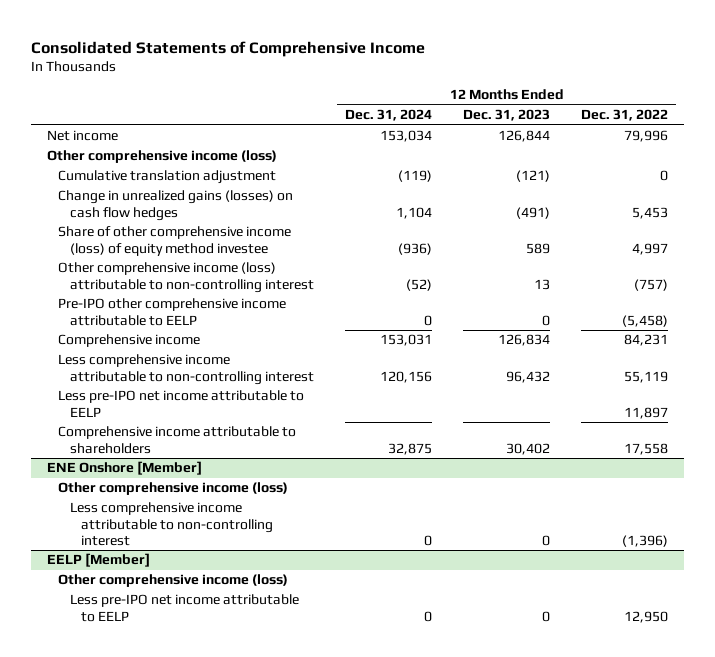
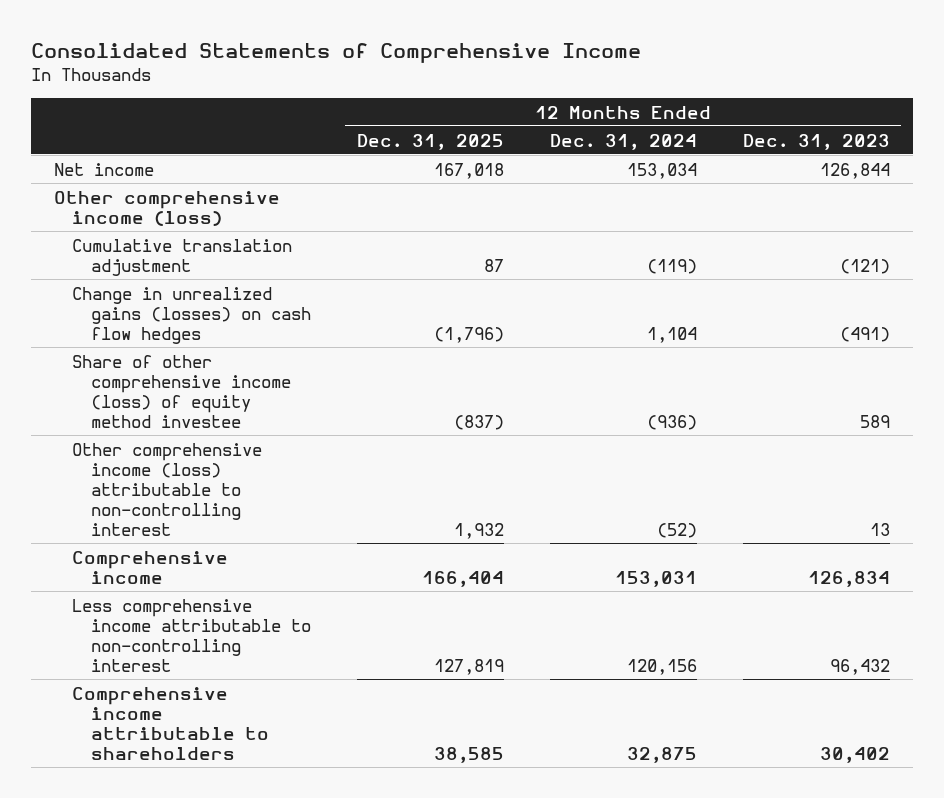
- | 12 Months Ended Dec. 31, 2024 | 12 Months Ended Dec. 31, 2023 | 12 Months Ended Dec. 31, 2022
+ | 12 Months Ended Dec. 31, 2025 | 12 Months Ended Dec. 31, 2024 | 12 Months Ended Dec. 31, 2023
- Pre-IPO other comprehensive income attributable to EELP | 0 | 0 | (5,458)
- Less pre-IPO net income attributable to EELP | | | 11,897
- ENE Onshore [Member]
- Other comprehensive income (loss)
- Less comprehensive income attributable to non-controlling interest | 0 | 0 | (1,396)
- EELP [Member]
- Other comprehensive income (loss)
- Less pre-IPO net income attributable to EELP | 0 | 0 | 12,950

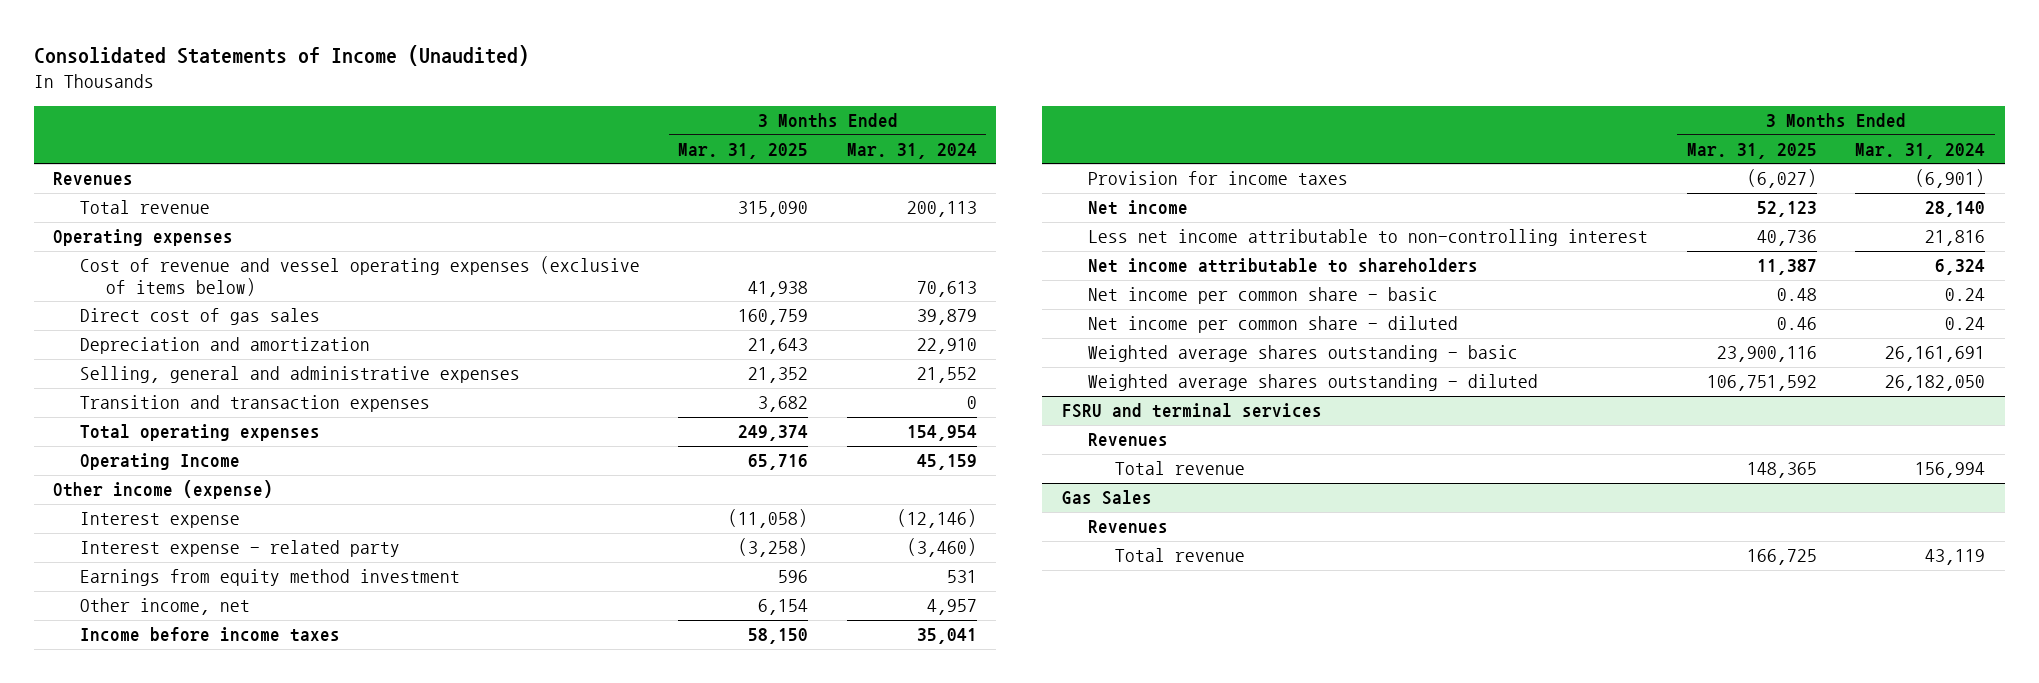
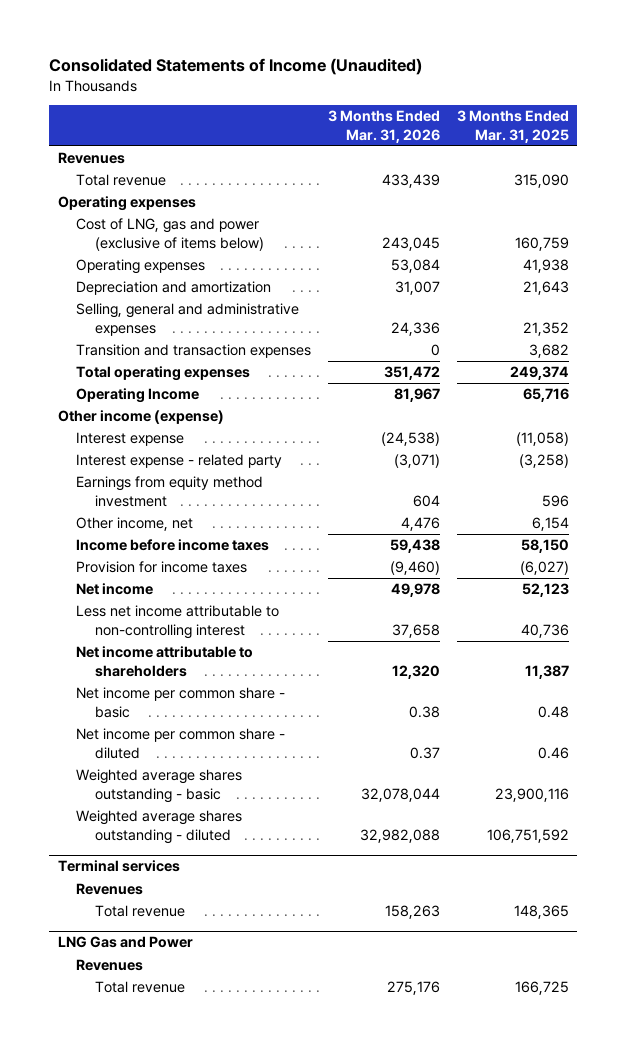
- | 3 Months Ended Mar. 31, 2025 | 3 Months Ended Mar. 31, 2024
+ | 3 Months Ended Mar. 31, 2026 | 3 Months Ended Mar. 31, 2025
- Cost of revenue and vessel operating expenses (exclusive of items below) | 41,938 | 70,613
- Direct cost of gas sales | 160,759 | 39,879
+ Cost of LNG, gas and power (exclusive of items below) | 243,045 | 160,759
+ Operating expenses | 53,084 | 41,938
- FSRU and terminal services
+ Terminal services
- Gas Sales
+ LNG Gas and Power

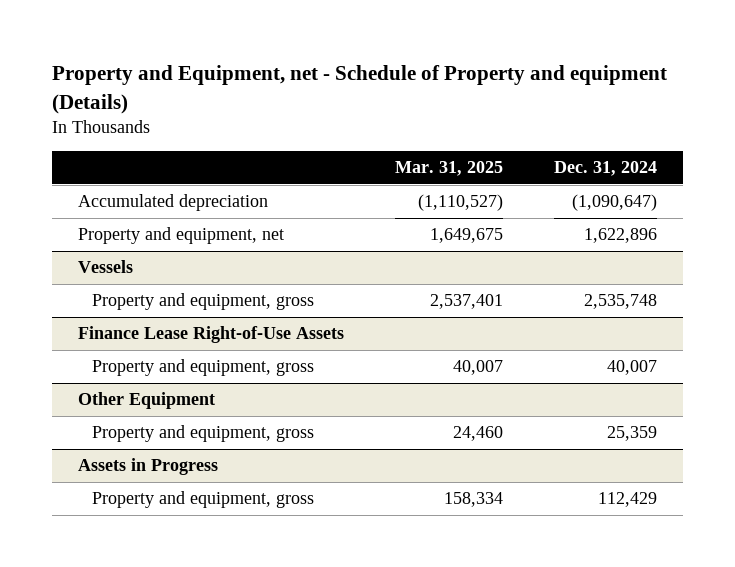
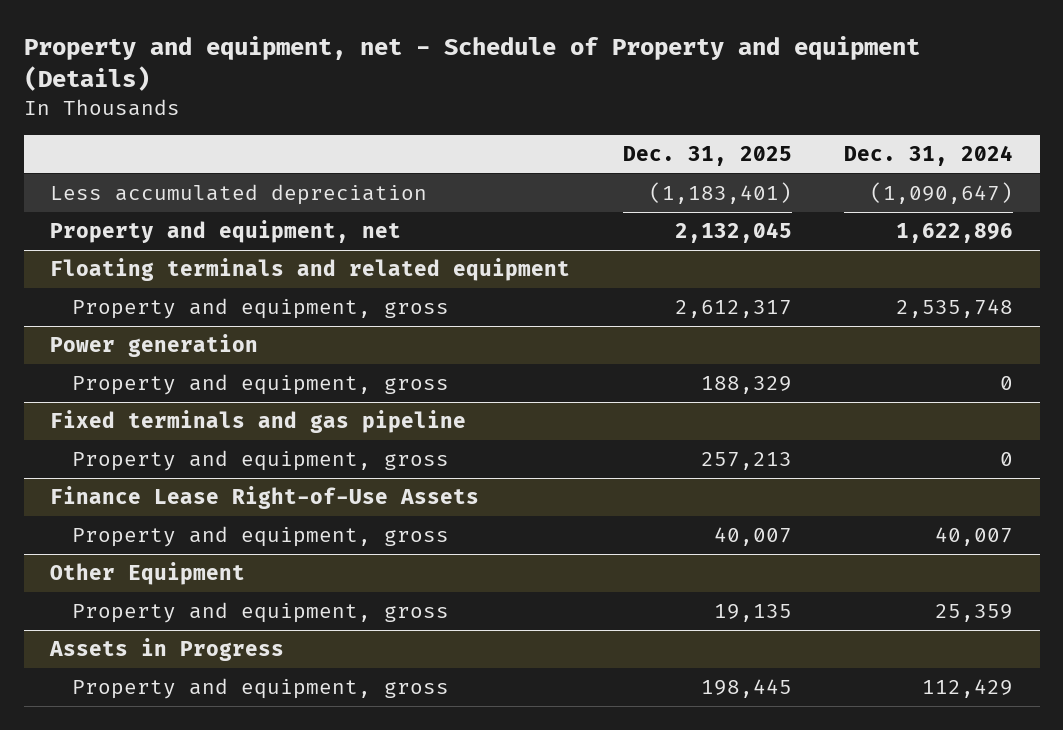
- Property and Equipment, net - Schedule of Property and equipment (Details)
+ Property and equipment, net - Schedule of Property and equipment (Details)
- | Mar. 31, 2025 | Dec. 31, 2024
+ | Dec. 31, 2025 | Dec. 31, 2024
- Accumulated depreciation | (1,110,527) | (1,090,647)
+ Less accumulated depreciation | (1,183,401) | (1,090,647)
- Vessels
+ Floating terminals and related equipment
+ Power generation
+ Property and equipment, gross | 188,329 | 0
+ Fixed terminals and gas pipeline
+ Property and equipment, gross | 257,213 | 0

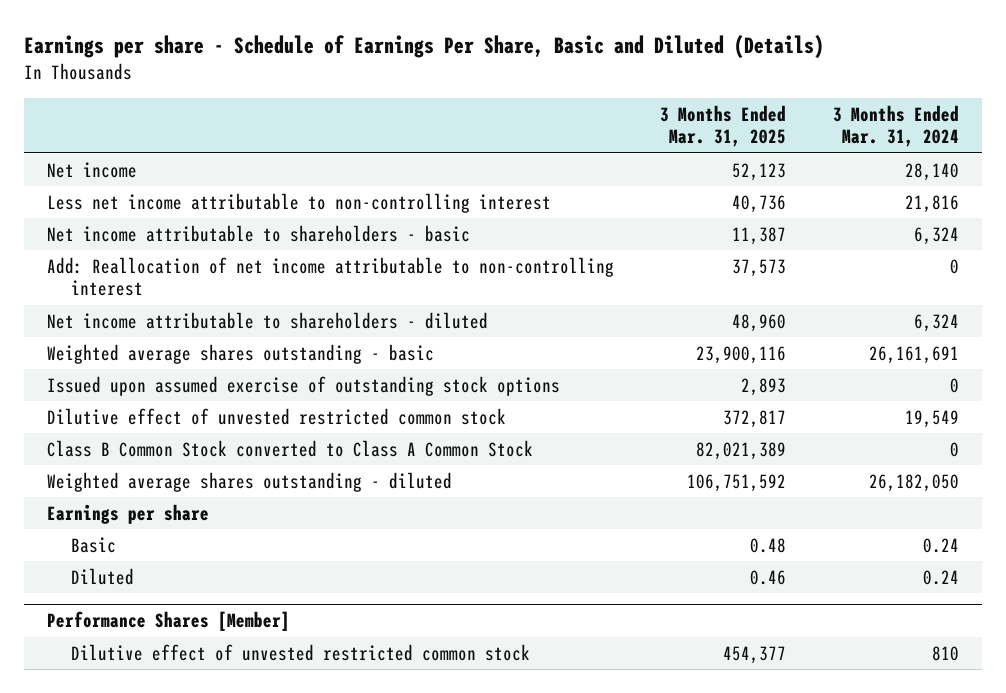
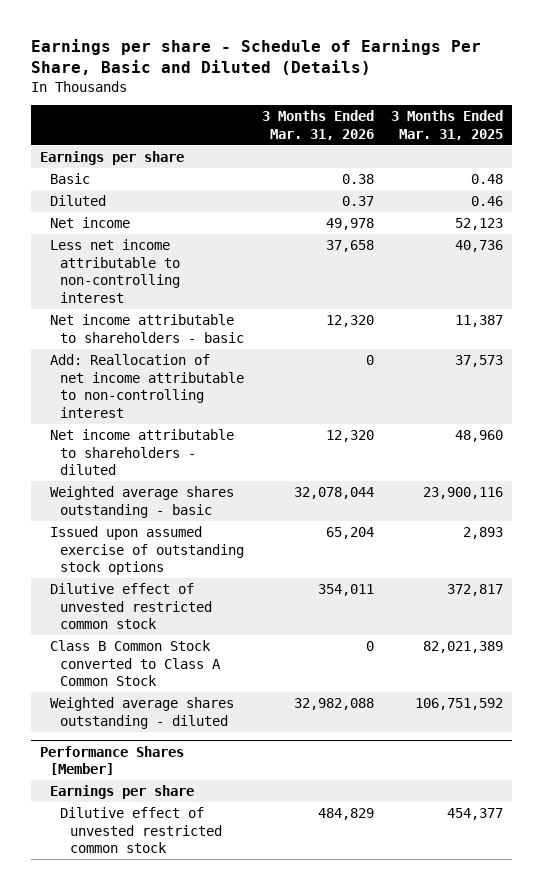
- | 3 Months Ended Mar. 31, 2025 | 3 Months Ended Mar. 31, 2024
+ | 3 Months Ended Mar. 31, 2026 | 3 Months Ended Mar. 31, 2025
moved up: Earnings per share
moved up: Basic | 0.38 | 0.48
moved up: Diluted | 0.37 | 0.46
@ Performance Shares [Member]
+ Earnings per share

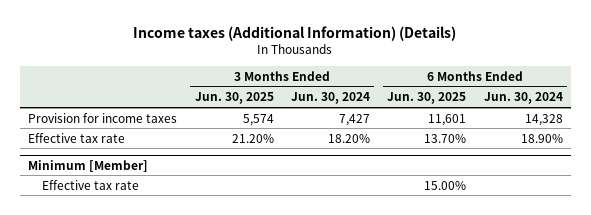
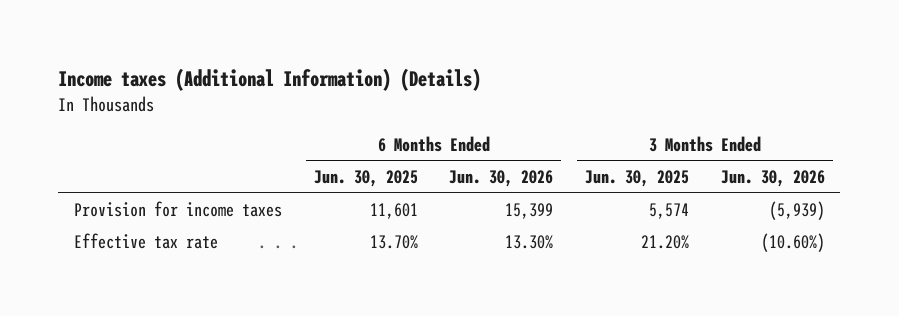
- | 3 Months Ended Jun. 30, 2025 | 3 Months Ended Jun. 30, 2024 | 6 Months Ended Jun. 30, 2025 | 6 Months Ended Jun. 30, 2024
+ | 6 Months Ended Jun. 30, 2025 | 6 Months Ended Jun. 30, 2026 | 3 Months Ended Jun. 30, 2025 | 3 Months Ended Jun. 30, 2026
- Minimum [Member]
- Effective tax rate | | | 15.00% |

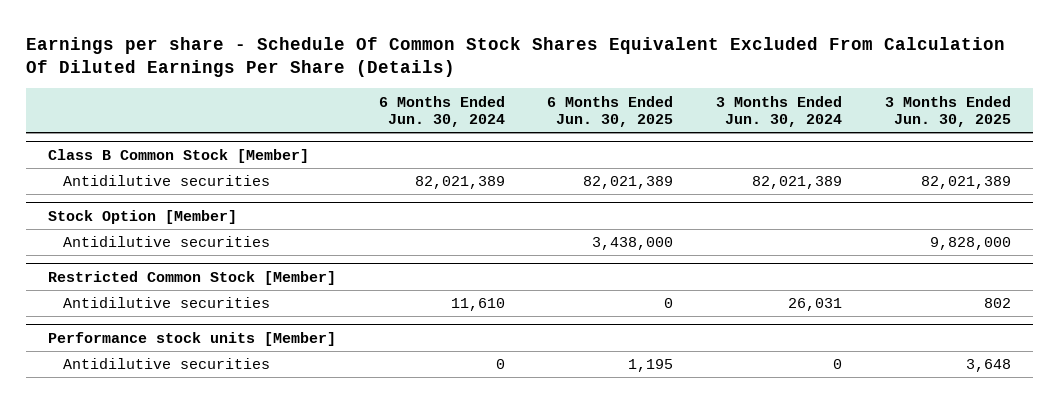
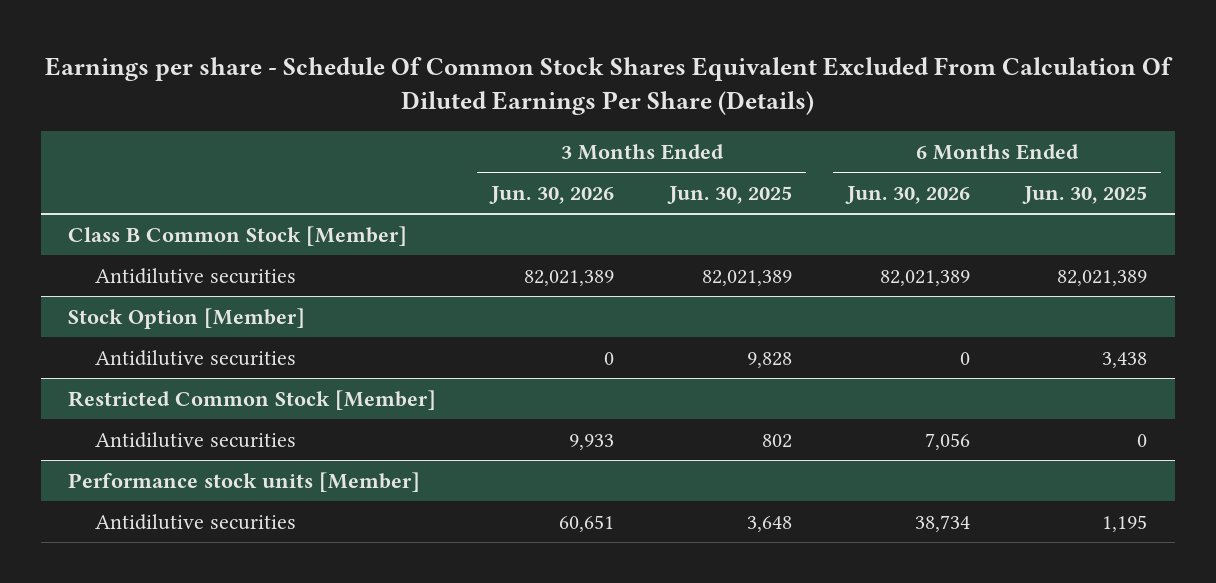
- | 6 Months Ended Jun. 30, 2024 | 6 Months Ended Jun. 30, 2025 | 3 Months Ended Jun. 30, 2024 | 3 Months Ended Jun. 30, 2025
+ | 3 Months Ended Jun. 30, 2026 | 3 Months Ended Jun. 30, 2025 | 6 Months Ended Jun. 30, 2026 | 6 Months Ended Jun. 30, 2025
@ Stock Option [Member]
- Antidilutive securities | | 3,438,000 | | 9,828,000
+ Antidilutive securities | 0 | 9,828 | 0 | 3,438

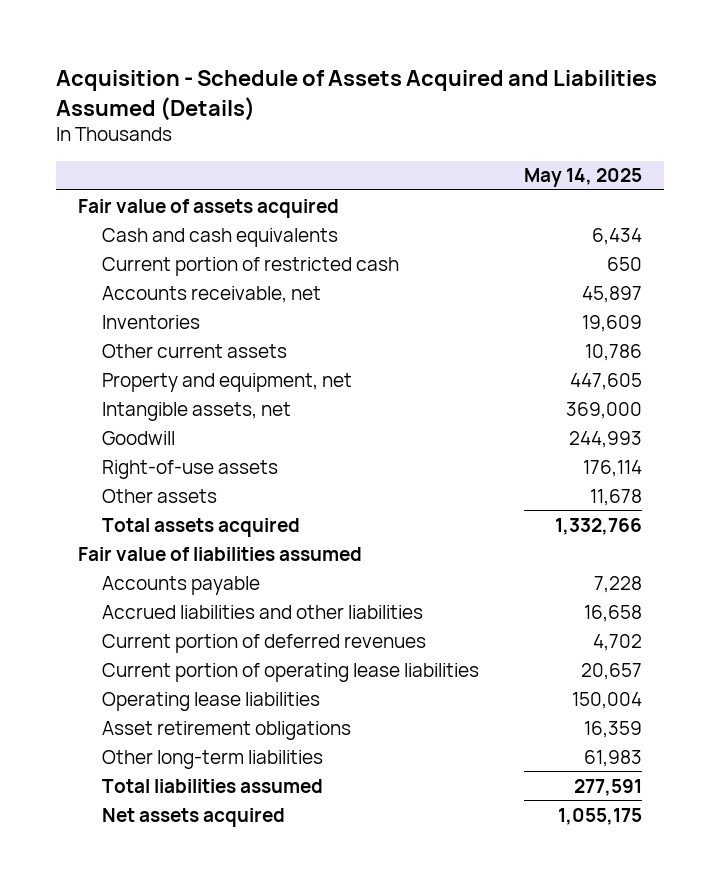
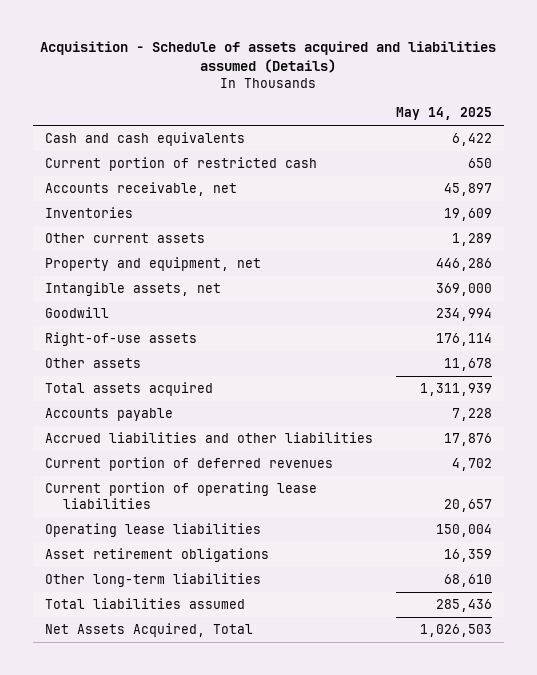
- Acquisition - Schedule of Assets Acquired and Liabilities Assumed (Details)
+ Acquisition - Schedule of assets acquired and liabilities assumed (Details)
- Fair value of assets acquired
- Cash and cash equivalents | 6,434
+ Cash and cash equivalents | 6,422
- Other current assets | 10,786
- Property and equipment, net | 447,605
+ Other current assets | 1,289
+ Property and equipment, net | 446,286
- Goodwill | 244,993
+ Goodwill | 234,994
- Total assets acquired | 1,332,766
- Fair value of liabilities assumed
+ Total assets acquired | 1,311,939
- Accrued liabilities and other liabilities | 16,658
+ Accrued liabilities and other liabilities | 17,876
- Other long-term liabilities | 61,983
- Total liabilities assumed | 277,591
- Net assets acquired | 1,055,175
+ Other long-term liabilities | 68,610
+ Total liabilities assumed | 285,436
+ Net Assets Acquired, Total | 1,026,503

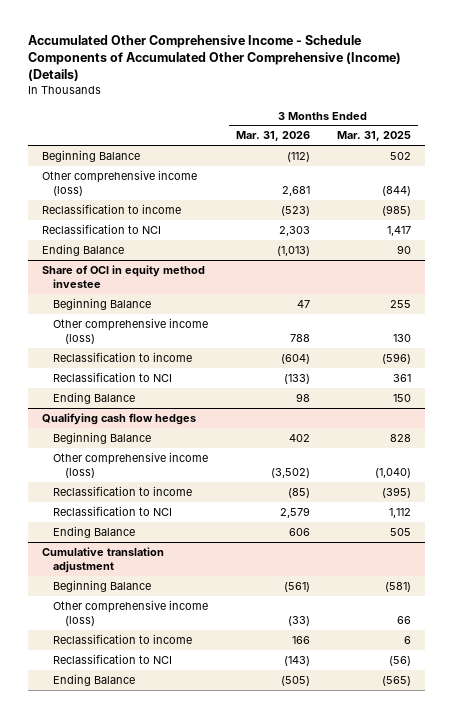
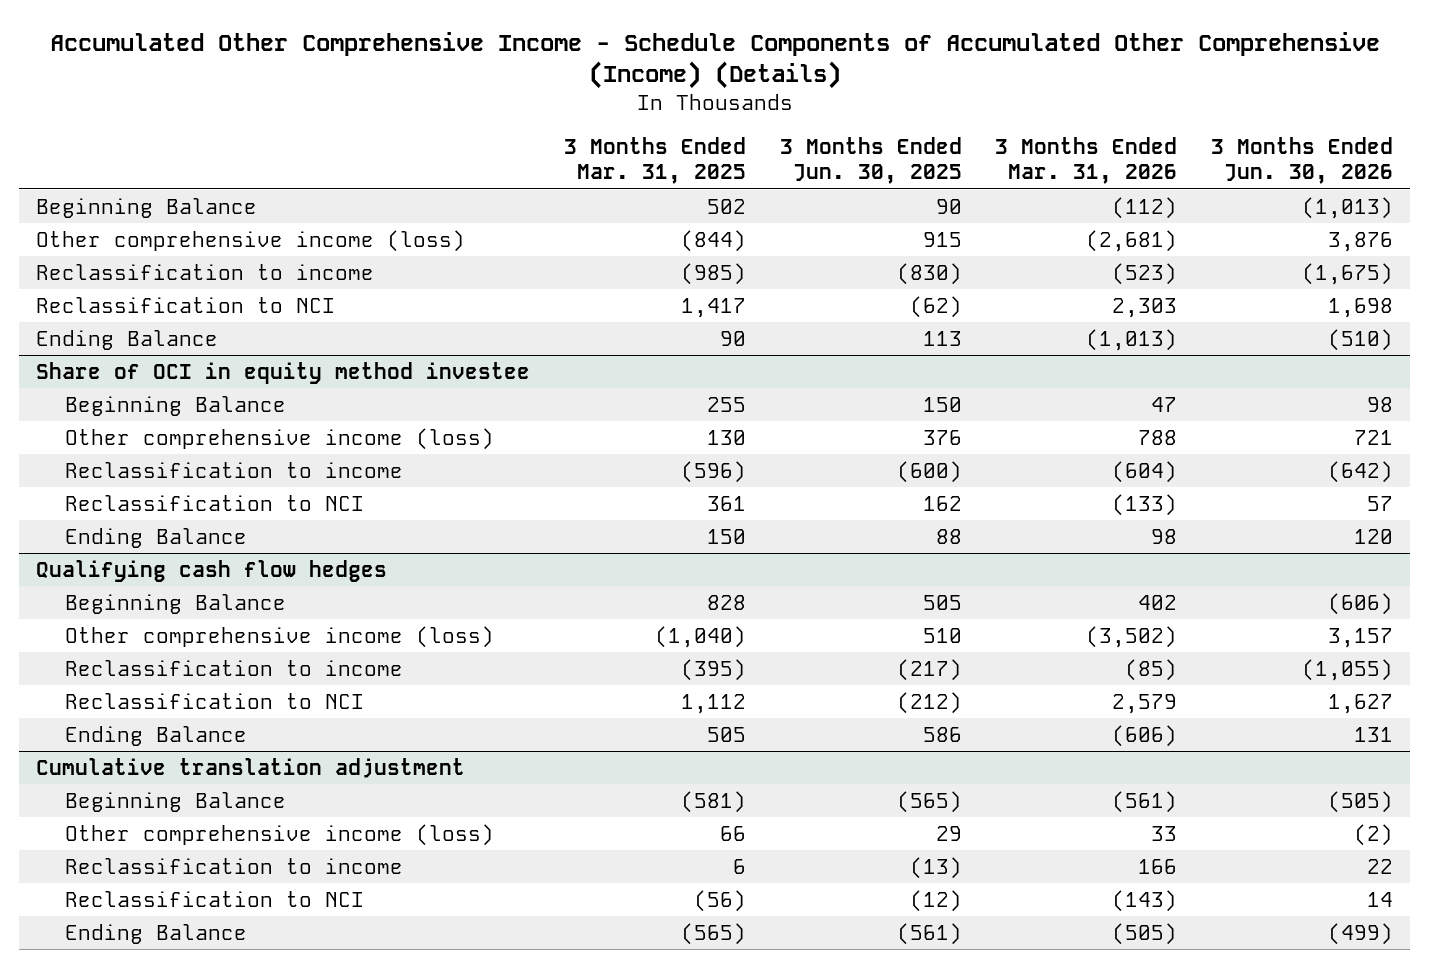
- | 3 Months Ended Mar. 31, 2026 | 3 Months Ended Mar. 31, 2025
+ | 3 Months Ended Mar. 31, 2025 | 3 Months Ended Jun. 30, 2025 | 3 Months Ended Mar. 31, 2026 | 3 Months Ended Jun. 30, 2026
- Other comprehensive income (loss) | 2,681 | (844)
+ Other comprehensive income (loss) | (844) | 915 | (2,681) | 3,876
@ Qualifying cash flow hedges
- Ending Balance | 606 | 505
+ Ending Balance | 505 | 586 | (606) | 131
@ Cumulative translation adjustment
- Other comprehensive income (loss) | (33) | 66
+ Other comprehensive income (loss) | 66 | 29 | 33 | (2)

